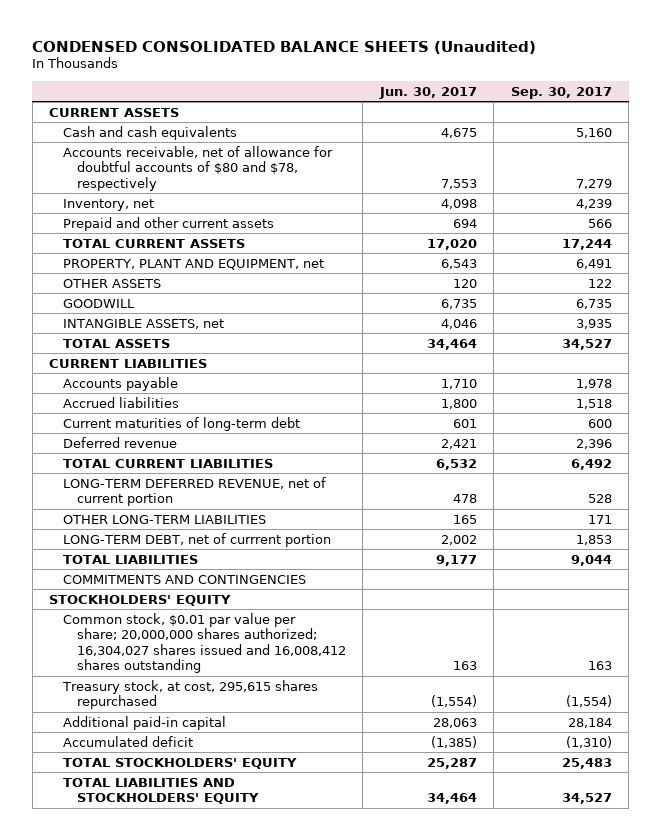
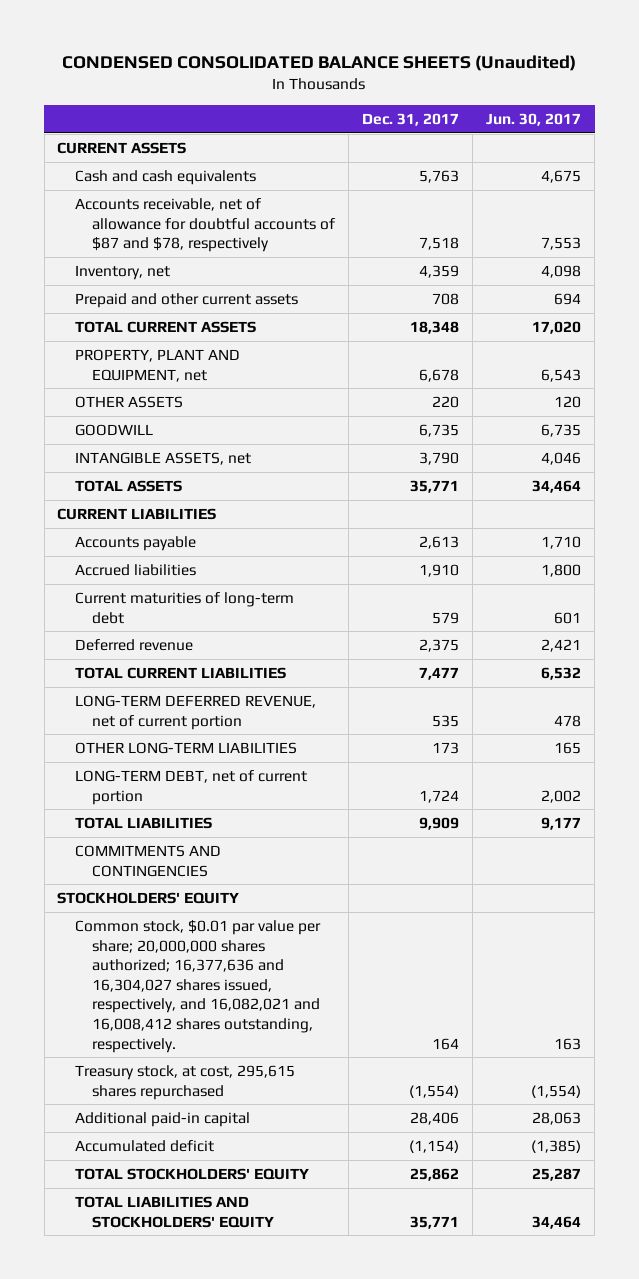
- | Jun. 30, 2017 | Sep. 30, 2017
+ | Dec. 31, 2017 | Jun. 30, 2017
- Accounts receivable, net of allowance for doubtful accounts of $80 and $78, respectively | 7,553 | 7,279
+ Accounts receivable, net of allowance for doubtful accounts of $87 and $78, respectively | 7,518 | 7,553
- LONG-TERM DEBT, net of currrent portion | 2,002 | 1,853
+ LONG-TERM DEBT, net of current portion | 1,724 | 2,002
- Common stock, $0.01 par value per share; 20,000,000 shares authorized; 16,304,027 shares issued and 16,008,412 shares outstanding | 163 | 163
+ Common stock, $0.01 par value per share; 20,000,000 shares authorized; 16,377,636 and 16,304,027 shares issued, respectively, and 16,082,021 and 16,008,412 shares outstanding, respectively. | 164 | 163

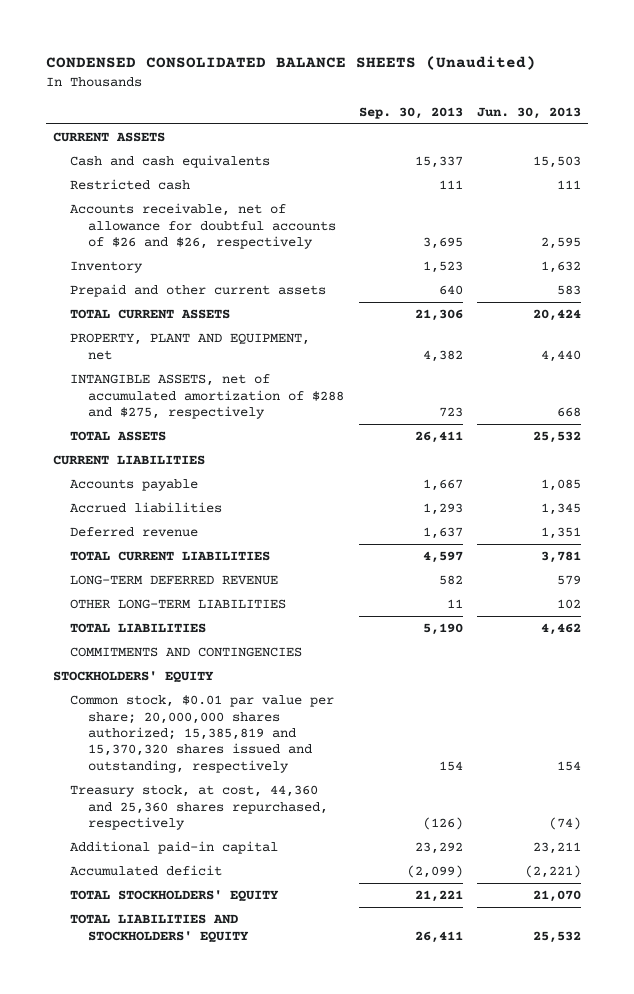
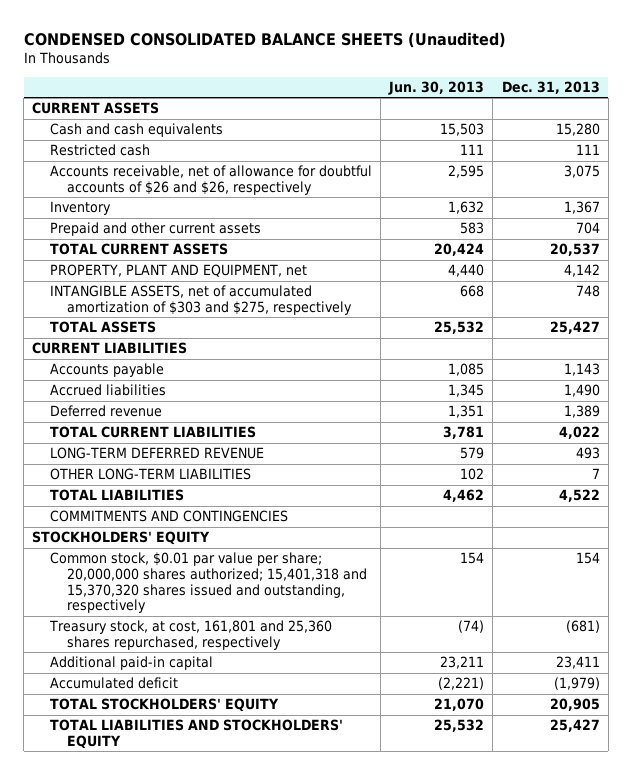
- | Sep. 30, 2013 | Jun. 30, 2013
+ | Jun. 30, 2013 | Dec. 31, 2013
- INTANGIBLE ASSETS, net of accumulated amortization of $288 and $275, respectively | 723 | 668
+ INTANGIBLE ASSETS, net of accumulated amortization of $303 and $275, respectively | 668 | 748
- Common stock, $0.01 par value per share; 20,000,000 shares authorized; 15,385,819 and 15,370,320 shares issued and outstanding, respectively | 154 | 154
- Treasury stock, at cost, 44,360 and 25,360 shares repurchased, respectively | (126) | (74)
+ Common stock, $0.01 par value per share; 20,000,000 shares authorized; 15,401,318 and 15,370,320 shares issued and outstanding, respectively | 154 | 154
+ Treasury stock, at cost, 161,801 and 25,360 shares repurchased, respectively | (74) | (681)

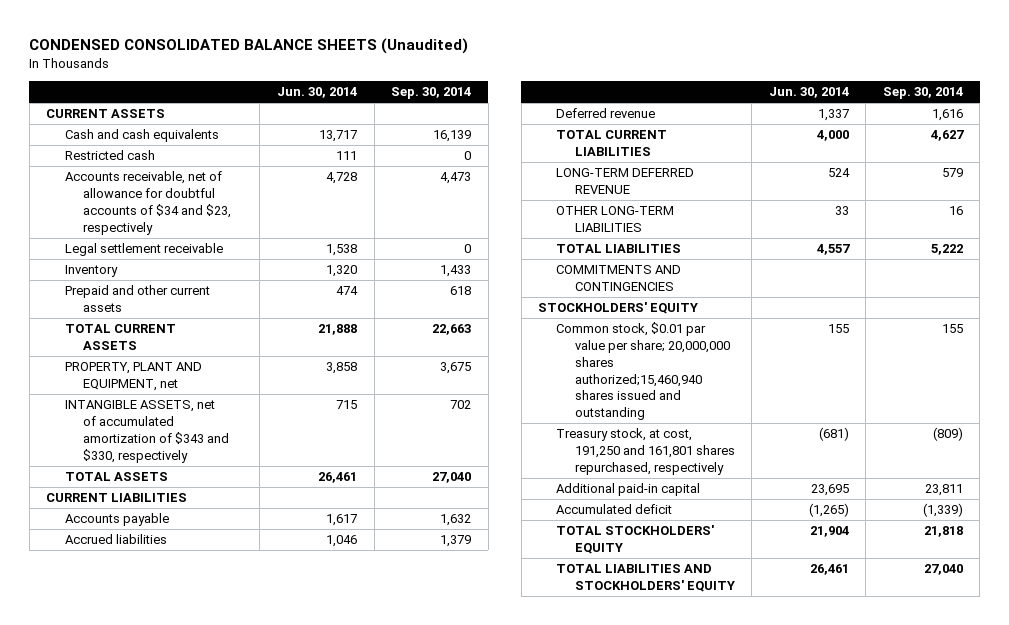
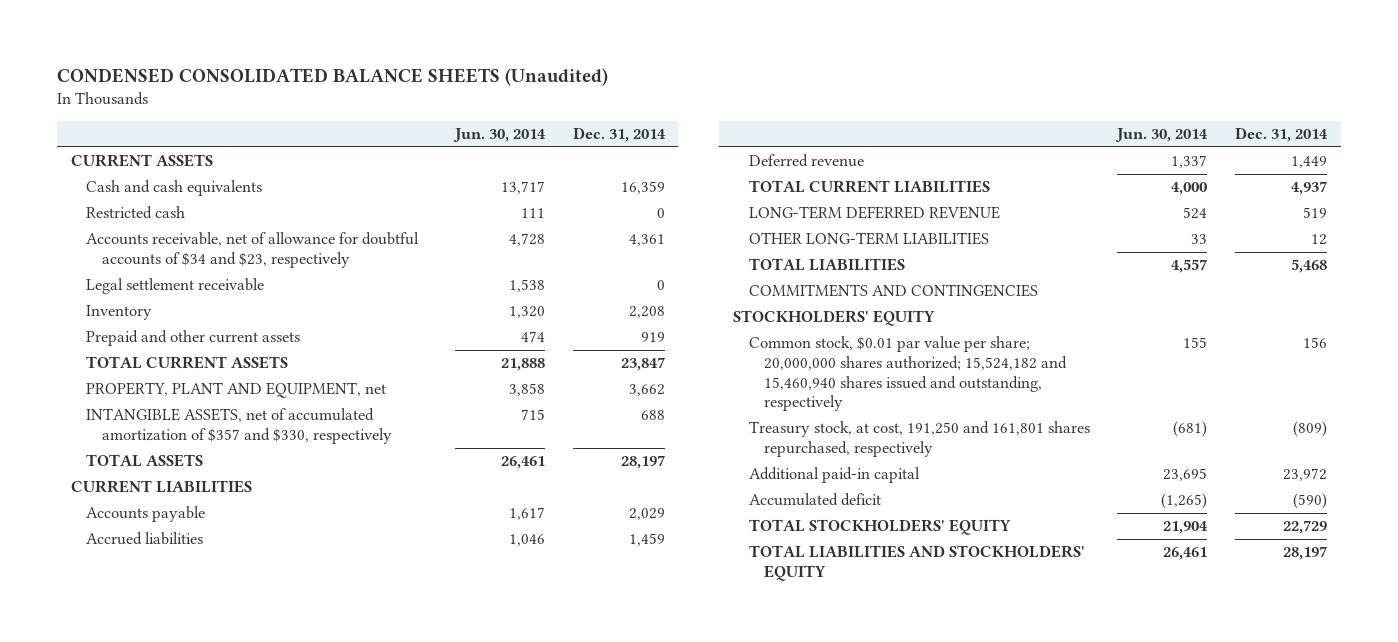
- | Jun. 30, 2014 | Sep. 30, 2014
+ | Jun. 30, 2014 | Dec. 31, 2014
- INTANGIBLE ASSETS, net of accumulated amortization of $343 and $330, respectively | 715 | 702
+ INTANGIBLE ASSETS, net of accumulated amortization of $357 and $330, respectively | 715 | 688
- Common stock, $0.01 par value per share; 20,000,000 shares authorized;15,460,940 shares issued and outstanding | 155 | 155
+ Common stock, $0.01 par value per share; 20,000,000 shares authorized; 15,524,182 and 15,460,940 shares issued and outstanding, respectively | 155 | 156

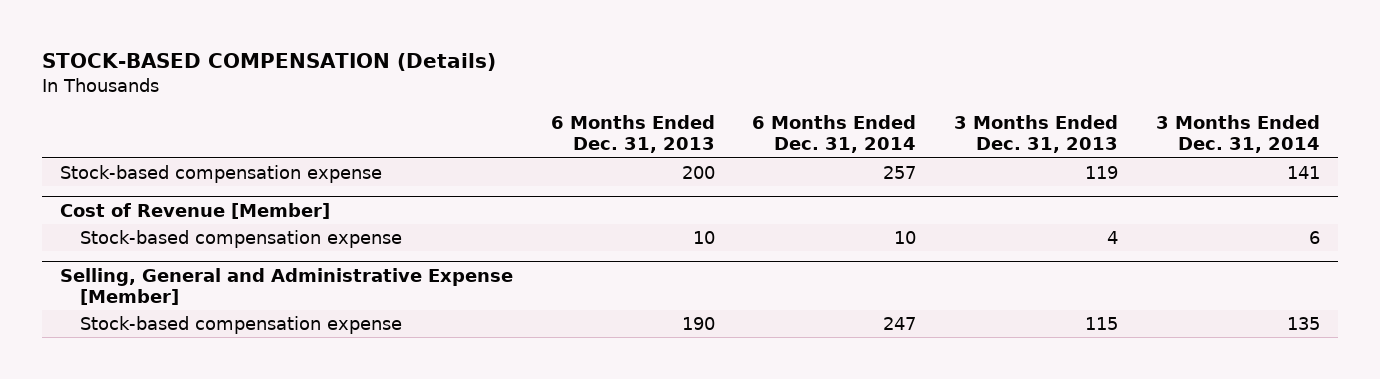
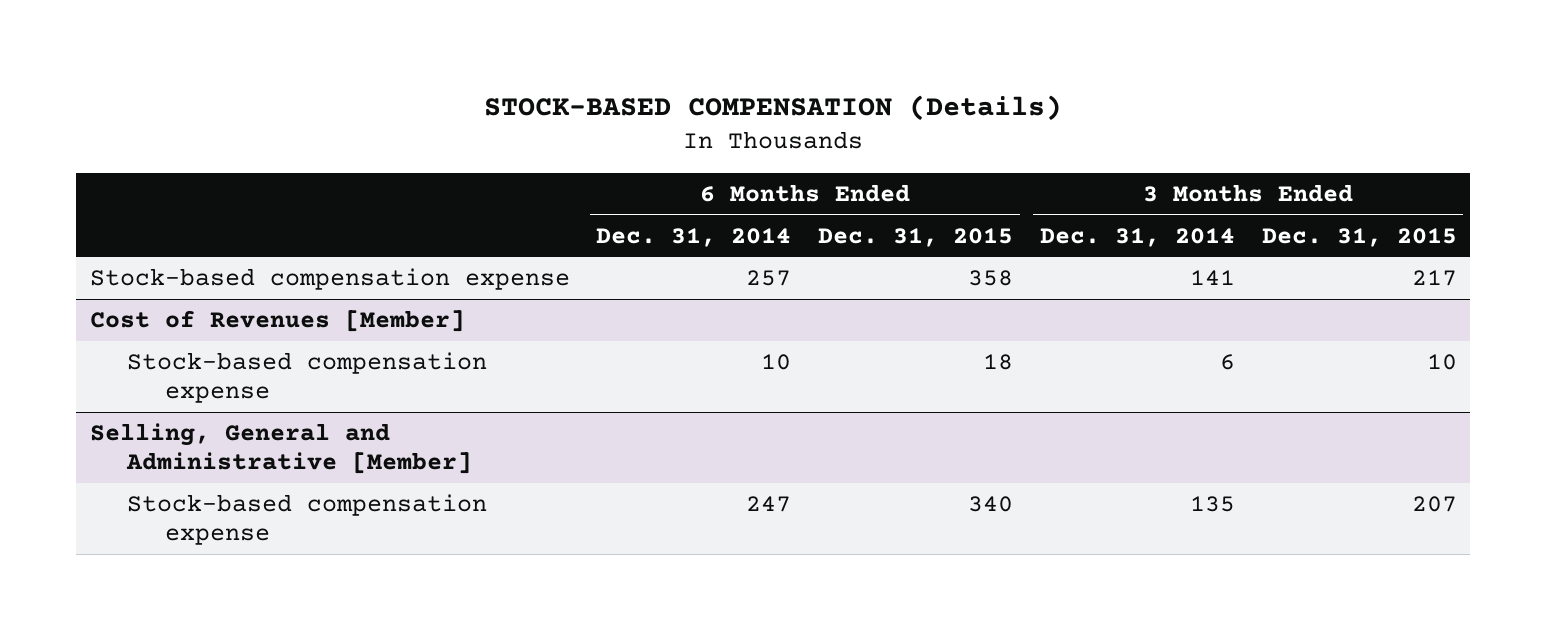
- | 6 Months Ended Dec. 31, 2013 | 6 Months Ended Dec. 31, 2014 | 3 Months Ended Dec. 31, 2013 | 3 Months Ended Dec. 31, 2014
+ | 6 Months Ended Dec. 31, 2014 | 6 Months Ended Dec. 31, 2015 | 3 Months Ended Dec. 31, 2014 | 3 Months Ended Dec. 31, 2015
- Cost of Revenue [Member]
+ Cost of Revenues [Member]
- Selling, General and Administrative Expense [Member]
+ Selling, General and Administrative [Member]

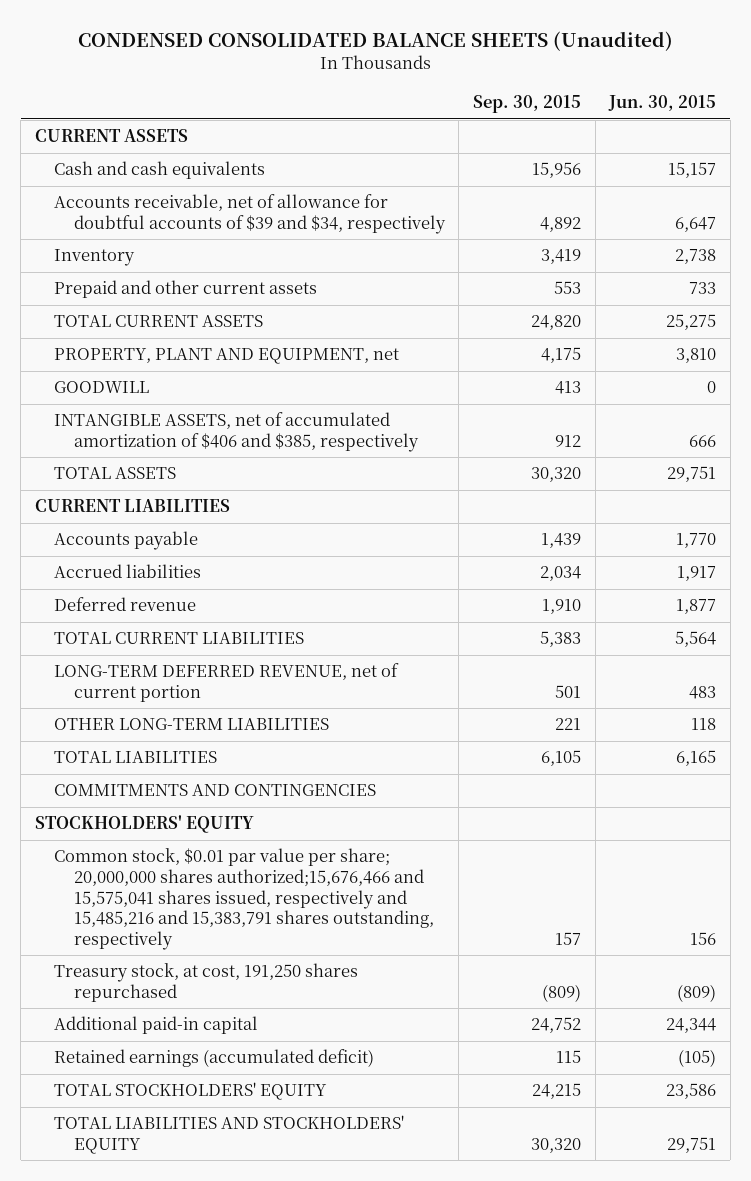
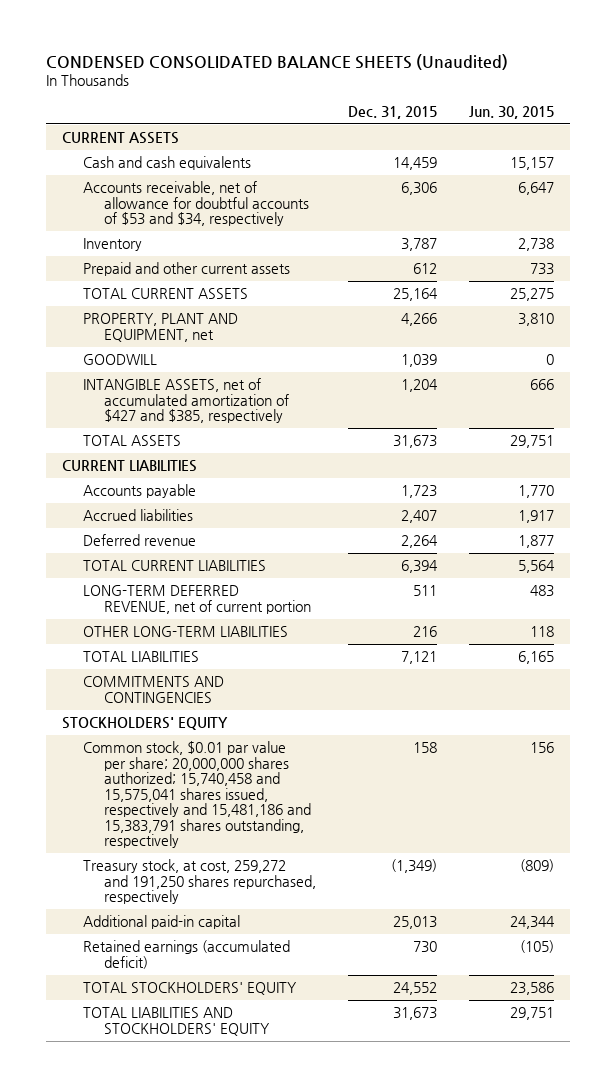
- | Sep. 30, 2015 | Jun. 30, 2015
+ | Dec. 31, 2015 | Jun. 30, 2015
- Accounts receivable, net of allowance for doubtful accounts of $39 and $34, respectively | 4,892 | 6,647
+ Accounts receivable, net of allowance for doubtful accounts of $53 and $34, respectively | 6,306 | 6,647
- INTANGIBLE ASSETS, net of accumulated amortization of $406 and $385, respectively | 912 | 666
+ INTANGIBLE ASSETS, net of accumulated amortization of $427 and $385, respectively | 1,204 | 666
- Common stock, $0.01 par value per share; 20,000,000 shares authorized;15,676,466 and 15,575,041 shares issued, respectively and 15,485,216 and 15,383,791 shares outstanding, respectively | 157 | 156
- Treasury stock, at cost, 191,250 shares repurchased | (809) | (809)
+ Common stock, $0.01 par value per share; 20,000,000 shares authorized; 15,740,458 and 15,575,041 shares issued, respectively and 15,481,186 and 15,383,791 shares outstanding, respectively | 158 | 156
+ Treasury stock, at cost, 259,272 and 191,250 shares repurchased, respectively | (1,349) | (809)

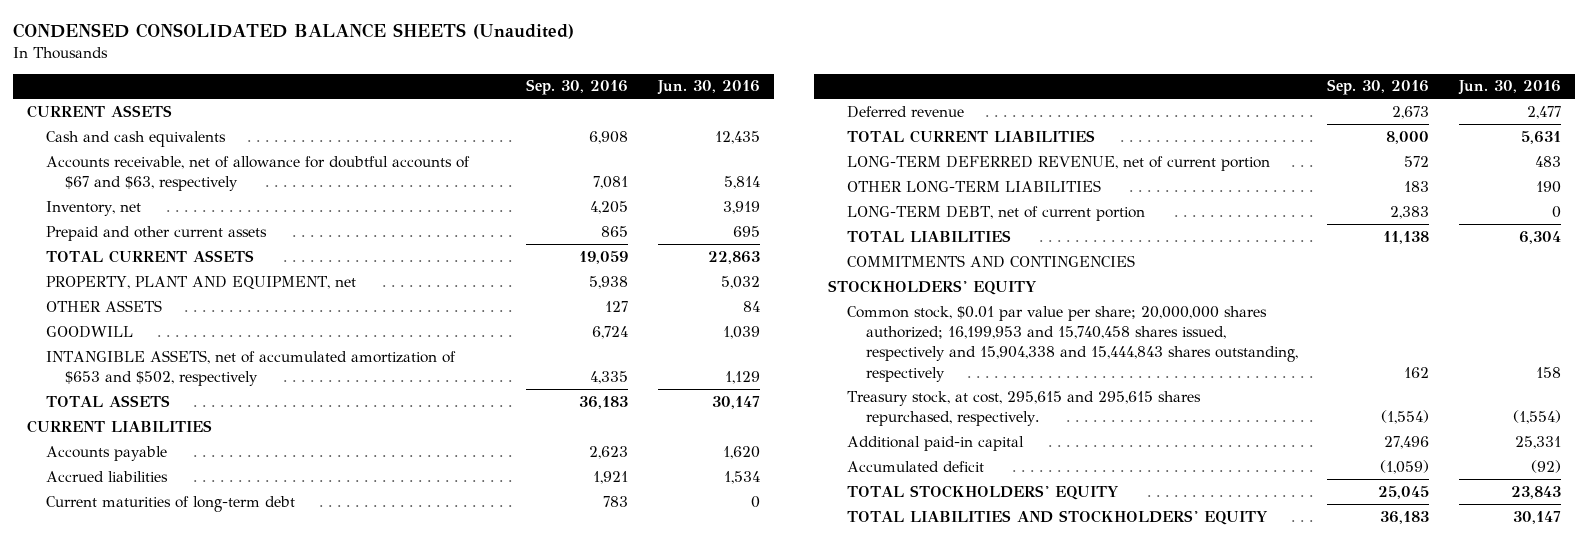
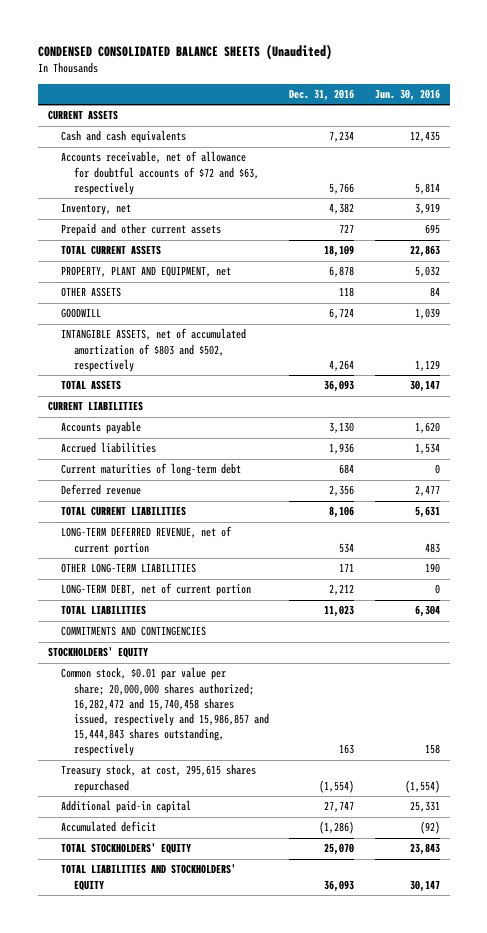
- | Sep. 30, 2016 | Jun. 30, 2016
+ | Dec. 31, 2016 | Jun. 30, 2016
- Accounts receivable, net of allowance for doubtful accounts of $67 and $63, respectively | 7,081 | 5,814
+ Accounts receivable, net of allowance for doubtful accounts of $72 and $63, respectively | 5,766 | 5,814
- INTANGIBLE ASSETS, net of accumulated amortization of $653 and $502, respectively | 4,335 | 1,129
+ INTANGIBLE ASSETS, net of accumulated amortization of $803 and $502, respectively | 4,264 | 1,129
- Common stock, $0.01 par value per share; 20,000,000 shares authorized; 16,199,953 and 15,740,458 shares issued, respectively and 15,904,338 and 15,444,843 shares outstanding, respectively | 162 | 158
- Treasury stock, at cost, 295,615 and 295,615 shares repurchased, respectively. | (1,554) | (1,554)
+ Common stock, $0.01 par value per share; 20,000,000 shares authorized; 16,282,472 and 15,740,458 shares issued, respectively and 15,986,857 and 15,444,843 shares outstanding, respectively | 163 | 158
+ Treasury stock, at cost, 295,615 shares repurchased | (1,554) | (1,554)

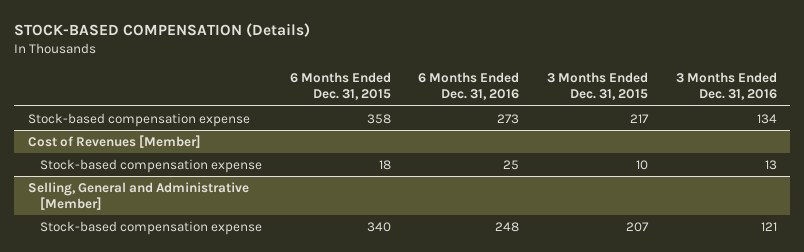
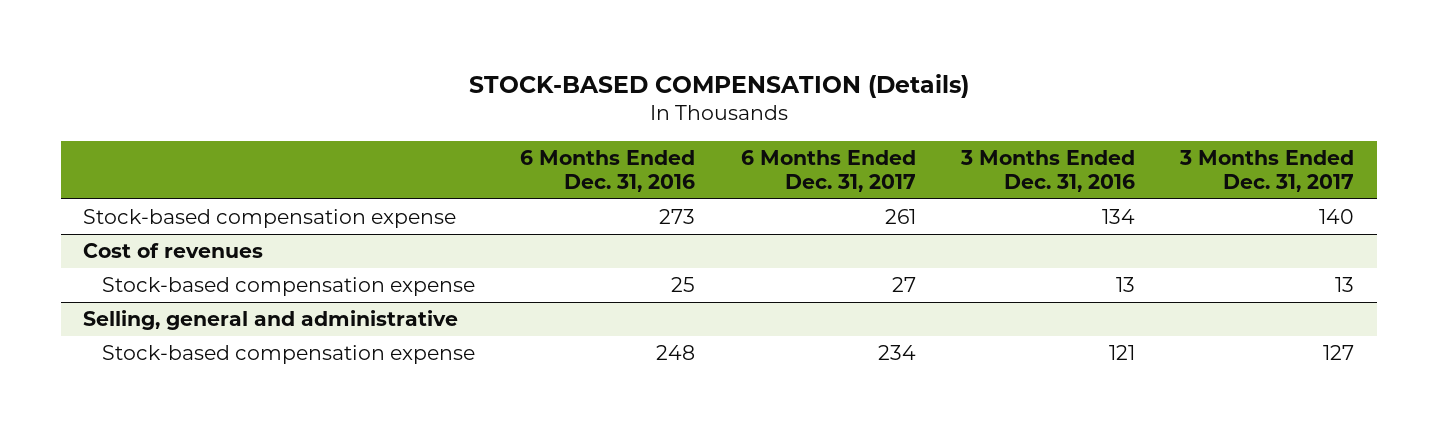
- | 6 Months Ended Dec. 31, 2015 | 6 Months Ended Dec. 31, 2016 | 3 Months Ended Dec. 31, 2015 | 3 Months Ended Dec. 31, 2016
+ | 6 Months Ended Dec. 31, 2016 | 6 Months Ended Dec. 31, 2017 | 3 Months Ended Dec. 31, 2016 | 3 Months Ended Dec. 31, 2017
- Cost of Revenues [Member]
+ Cost of revenues
- Selling, General and Administrative [Member]
+ Selling, general and administrative

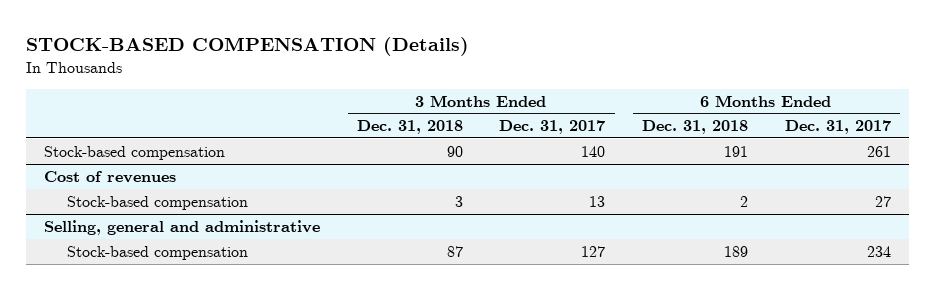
- | 6 Months Ended Dec. 31, 2016 | 6 Months Ended Dec. 31, 2017 | 3 Months Ended Dec. 31, 2016 | 3 Months Ended Dec. 31, 2017
+ | 3 Months Ended Dec. 31, 2018 | 3 Months Ended Dec. 31, 2017 | 6 Months Ended Dec. 31, 2018 | 6 Months Ended Dec. 31, 2017
- Stock-based compensation expense | 273 | 261 | 134 | 140
+ Stock-based compensation | 90 | 140 | 191 | 261
@ Cost of revenues
- Stock-based compensation expense | 25 | 27 | 13 | 13
+ Stock-based compensation | 3 | 13 | 2 | 27
@ Selling, general and administrative
- Stock-based compensation expense | 248 | 234 | 121 | 127
+ Stock-based compensation | 87 | 127 | 189 | 234

